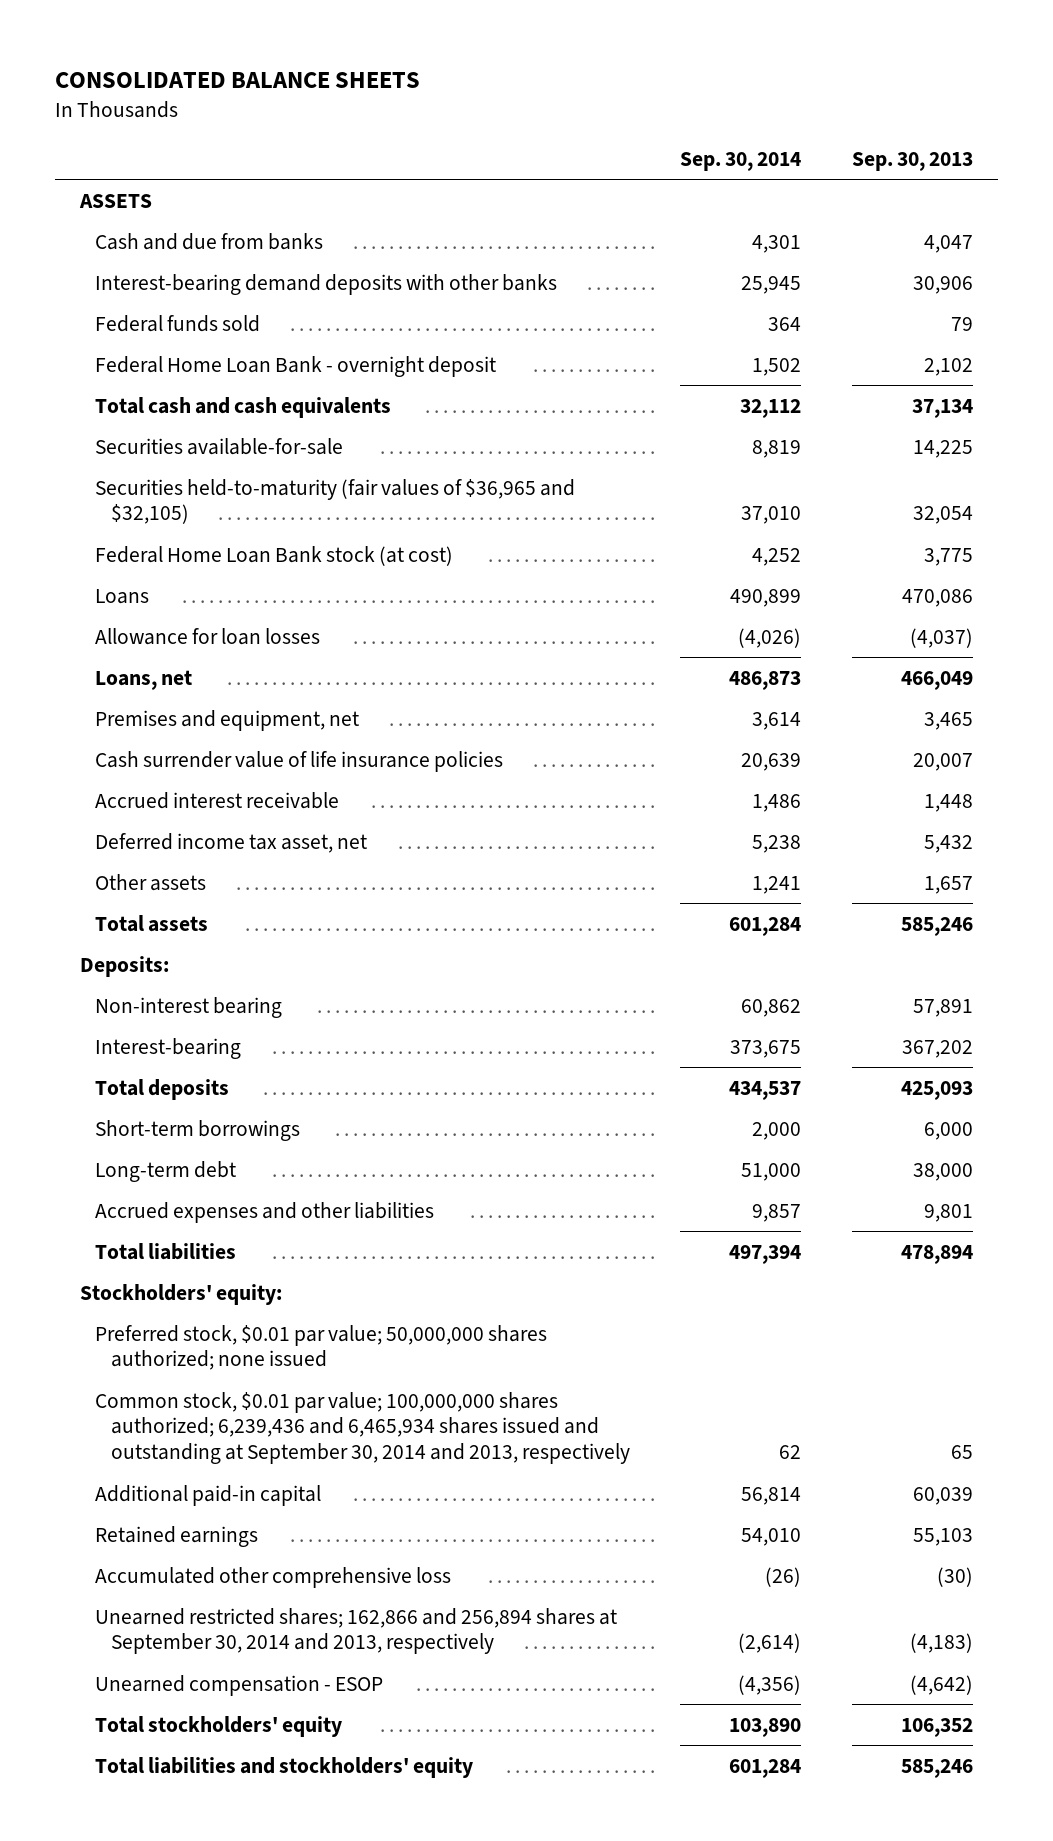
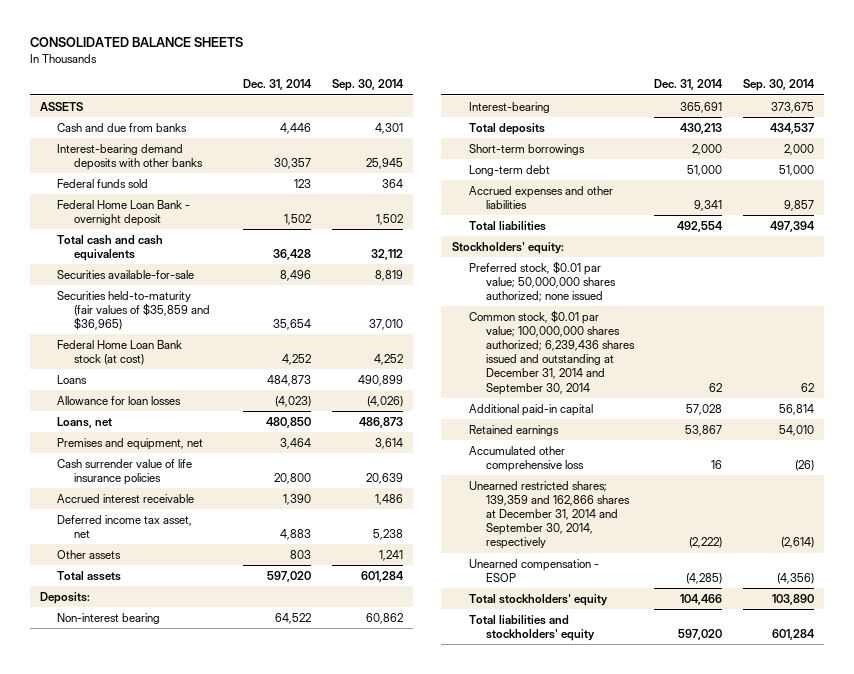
- | Sep. 30, 2014 | Sep. 30, 2013
+ | Dec. 31, 2014 | Sep. 30, 2014
- Securities held-to-maturity (fair values of $36,965 and $32,105) | 37,010 | 32,054
+ Securities held-to-maturity (fair values of $35,859 and $36,965) | 35,654 | 37,010
- Common stock, $0.01 par value; 100,000,000 shares authorized; 6,239,436 and 6,465,934 shares issued and outstanding at September 30, 2014 and 2013, respectively | 62 | 65
+ Common stock, $0.01 par value; 100,000,000 shares authorized; 6,239,436 shares issued and outstanding at December 31, 2014 and September 30, 2014 | 62 | 62
- Unearned restricted shares; 162,866 and 256,894 shares at September 30, 2014 and 2013, respectively | (2,614) | (4,183)
+ Unearned restricted shares; 139,359 and 162,866 shares at December 31, 2014 and September 30, 2014, respectively | (2,222) | (2,614)

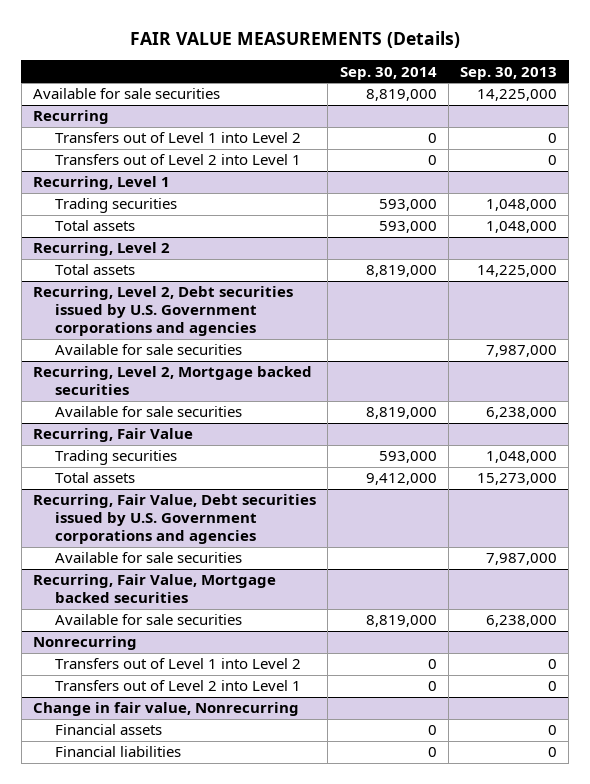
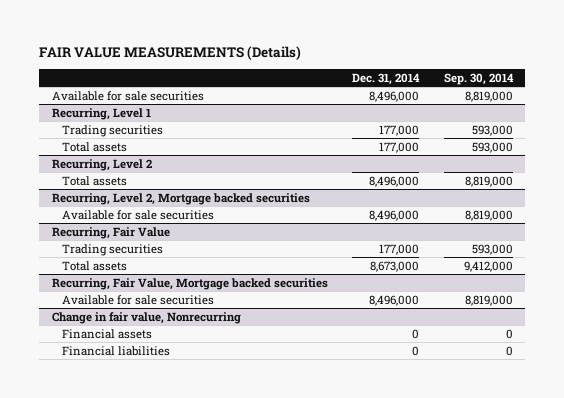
- | Sep. 30, 2014 | Sep. 30, 2013
+ | Dec. 31, 2014 | Sep. 30, 2014
- Recurring
- Transfers out of Level 1 into Level 2 | 0 | 0
- Transfers out of Level 2 into Level 1 | 0 | 0
- Recurring, Level 2, Debt securities issued by U.S. Government corporations and agencies
- Available for sale securities | | 7,987,000
- Recurring, Fair Value, Debt securities issued by U.S. Government corporations and agencies
- Available for sale securities | | 7,987,000
- Nonrecurring
- Transfers out of Level 1 into Level 2 | 0 | 0
- Transfers out of Level 2 into Level 1 | 0 | 0

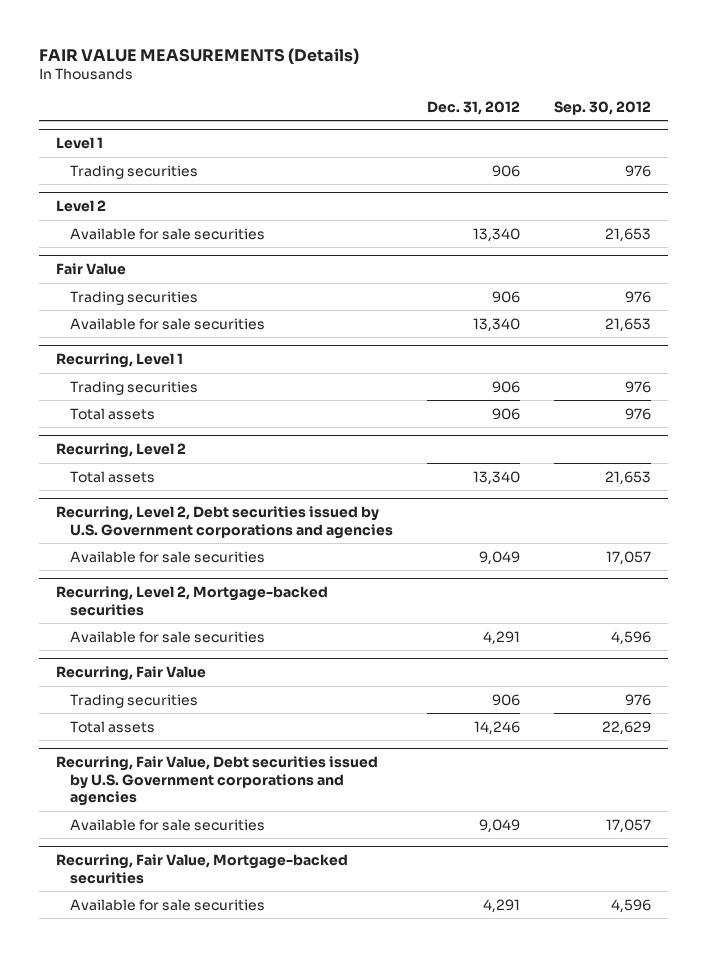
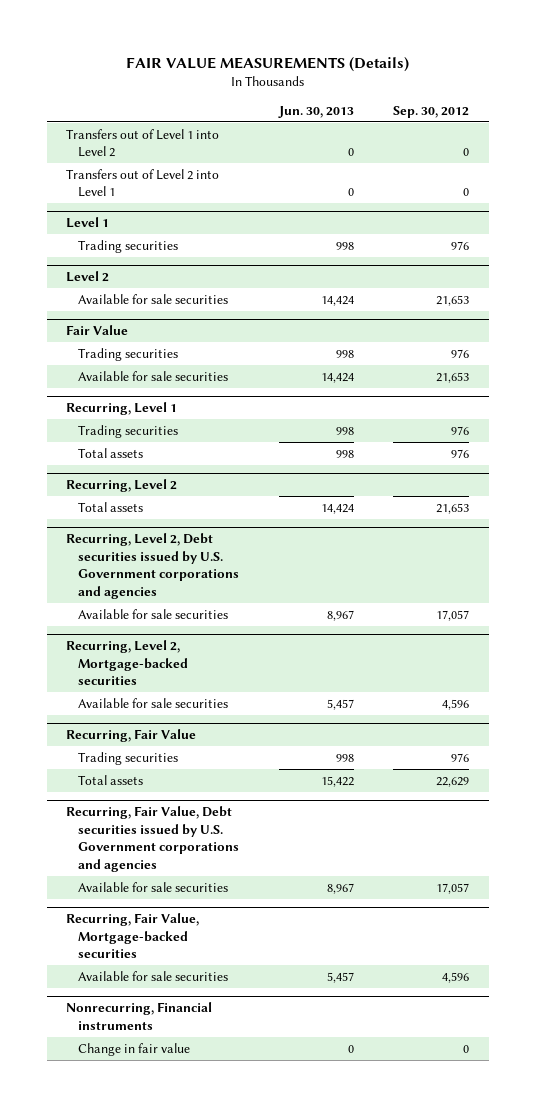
- | Dec. 31, 2012 | Sep. 30, 2012
+ | Jun. 30, 2013 | Sep. 30, 2012
+ Transfers out of Level 1 into Level 2 | 0 | 0
+ Transfers out of Level 2 into Level 1 | 0 | 0
+ Nonrecurring, Financial instruments
+ Change in fair value | 0 | 0

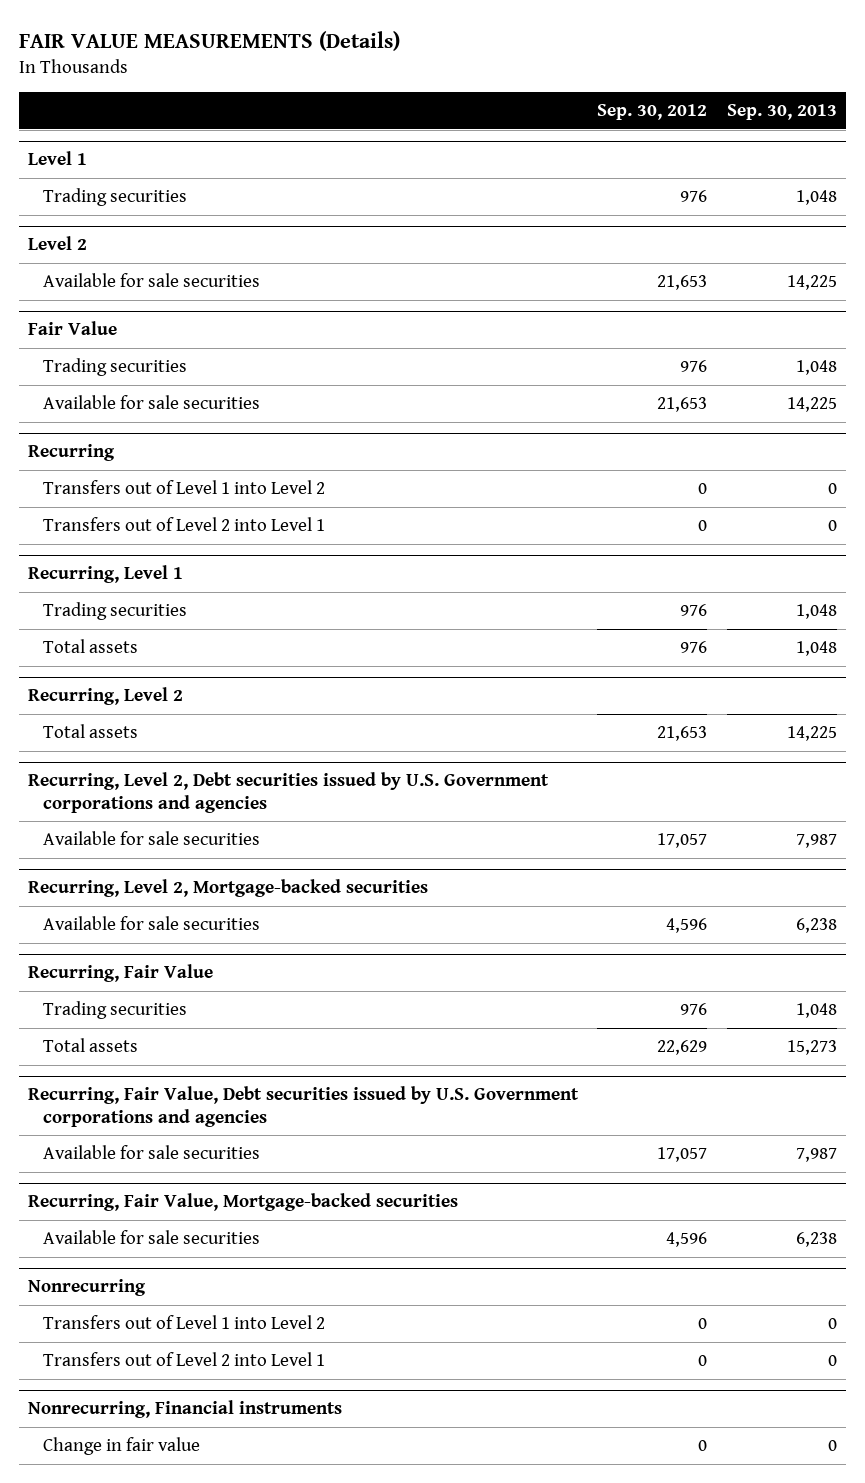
- | Jun. 30, 2013 | Sep. 30, 2012
+ | Sep. 30, 2012 | Sep. 30, 2013
- Transfers out of Level 1 into Level 2 | 0 | 0
- Transfers out of Level 2 into Level 1 | 0 | 0
+ Recurring
+ Transfers out of Level 1 into Level 2 | 0 | 0
+ Transfers out of Level 2 into Level 1 | 0 | 0
+ Nonrecurring
+ Transfers out of Level 1 into Level 2 | 0 | 0
+ Transfers out of Level 2 into Level 1 | 0 | 0

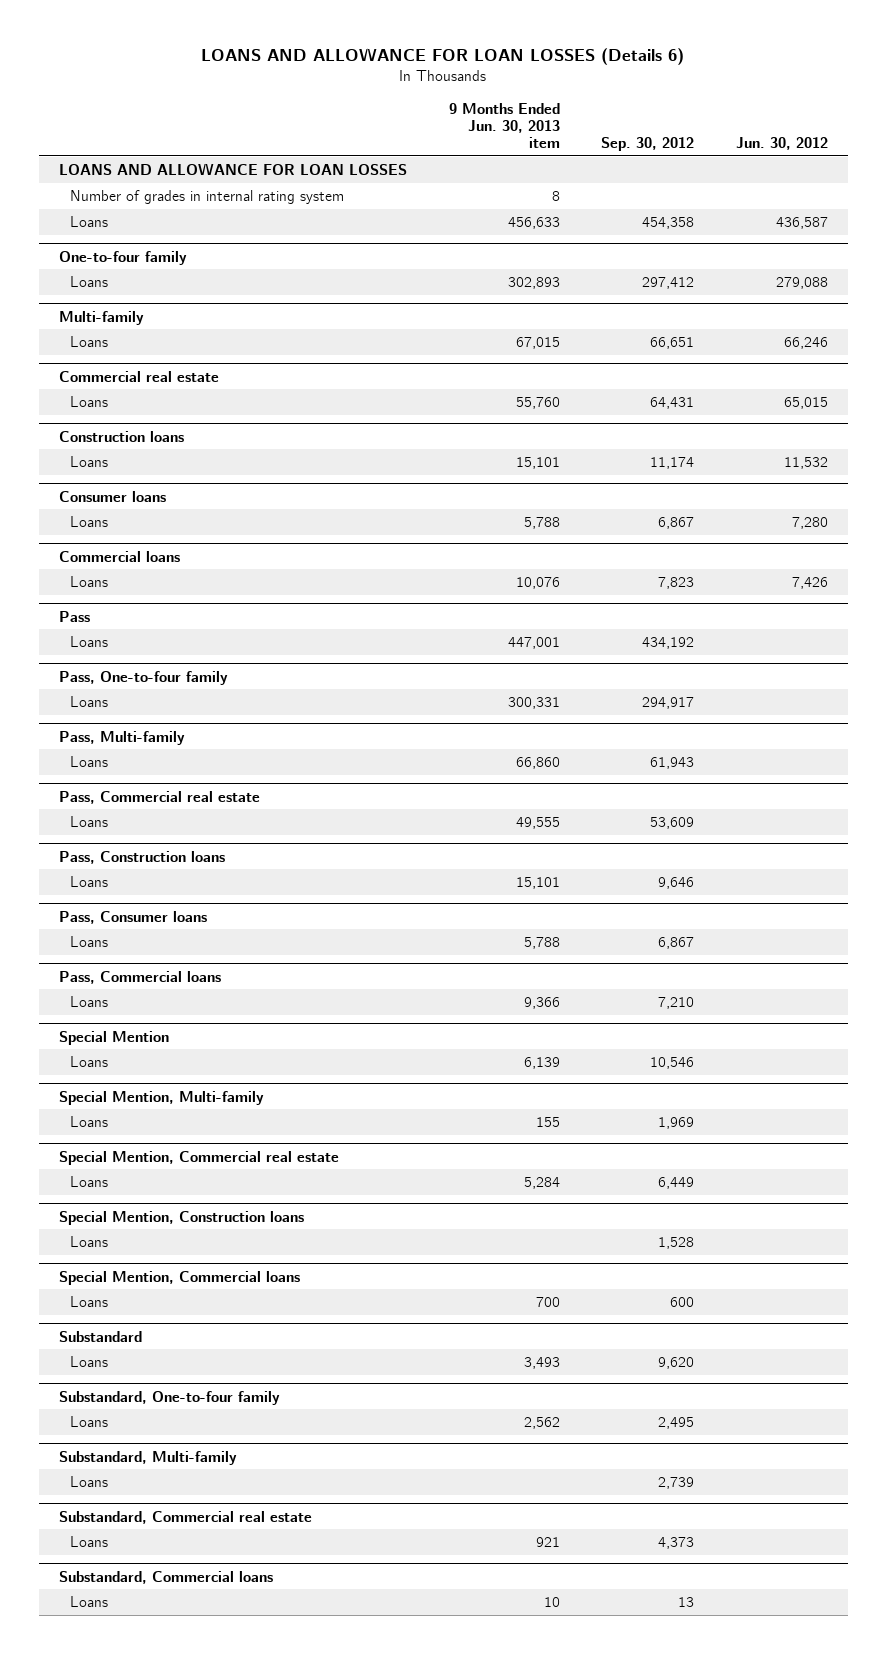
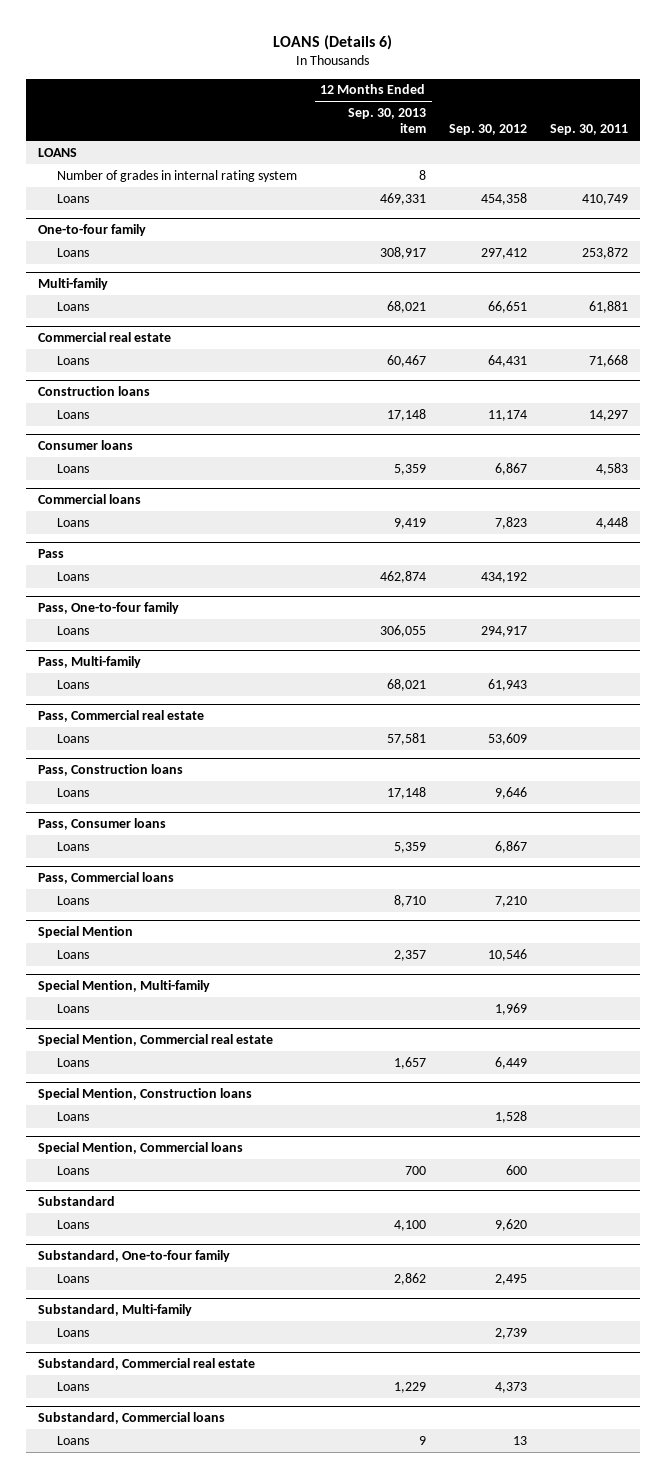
- LOANS AND ALLOWANCE FOR LOAN LOSSES (Details 6)
+ LOANS (Details 6)
- | 9 Months Ended Jun. 30, 2013 item | Sep. 30, 2012 | Jun. 30, 2012
+ | 12 Months Ended Sep. 30, 2013 item | Sep. 30, 2012 | Sep. 30, 2011
- LOANS AND ALLOWANCE FOR LOAN LOSSES
+ LOANS

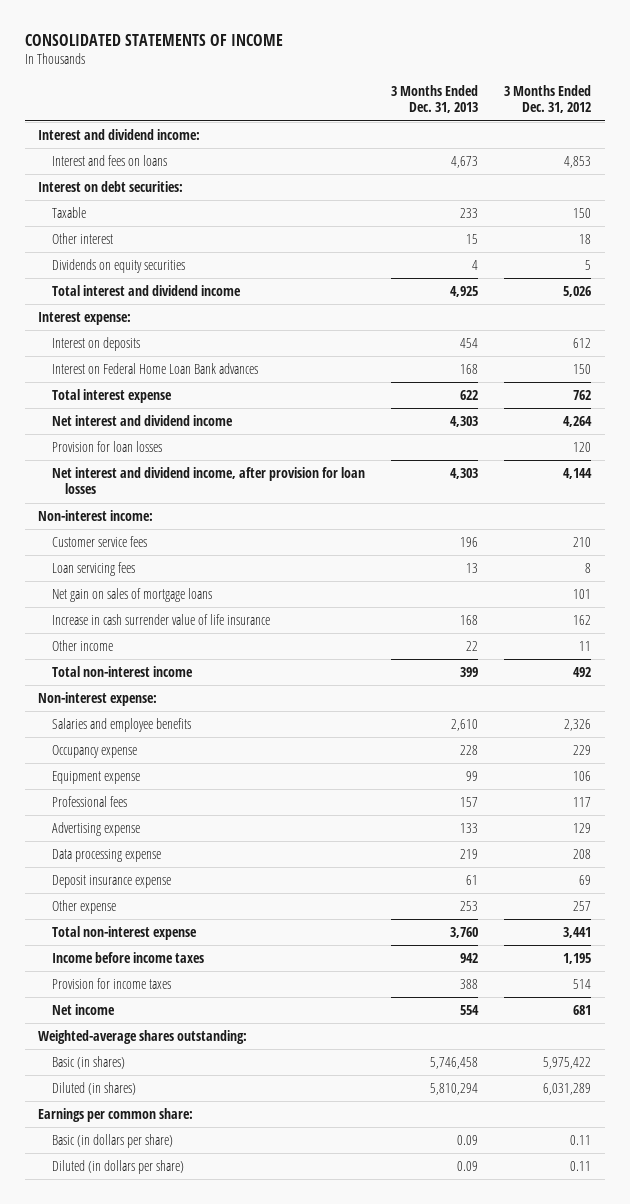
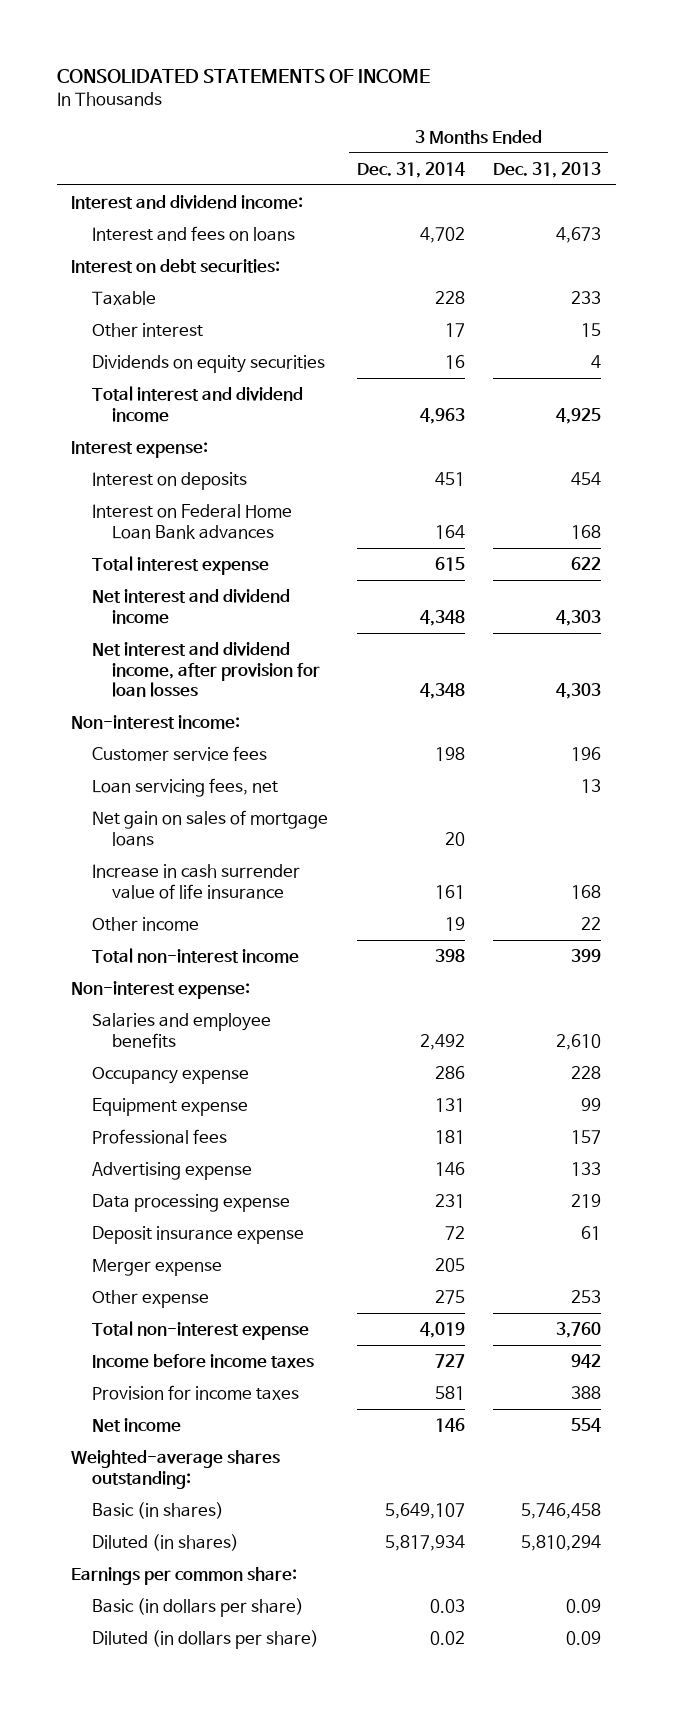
- | 3 Months Ended Dec. 31, 2013 | 3 Months Ended Dec. 31, 2012
+ | 3 Months Ended Dec. 31, 2014 | 3 Months Ended Dec. 31, 2013
- Provision for loan losses | | 120
- Loan servicing fees | 13 | 8
+ Loan servicing fees, net | | 13
+ Merger expense | 205 |

